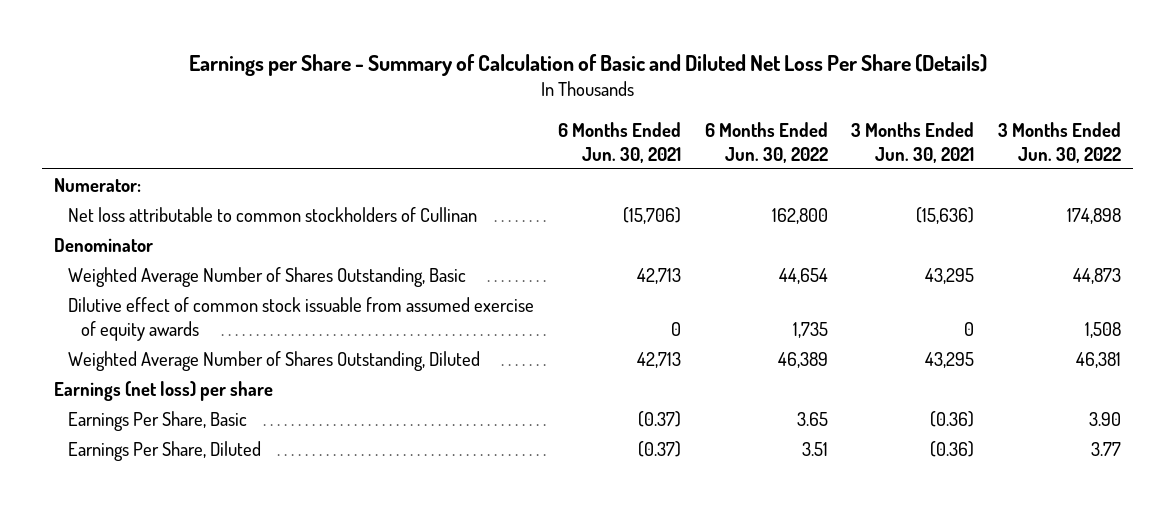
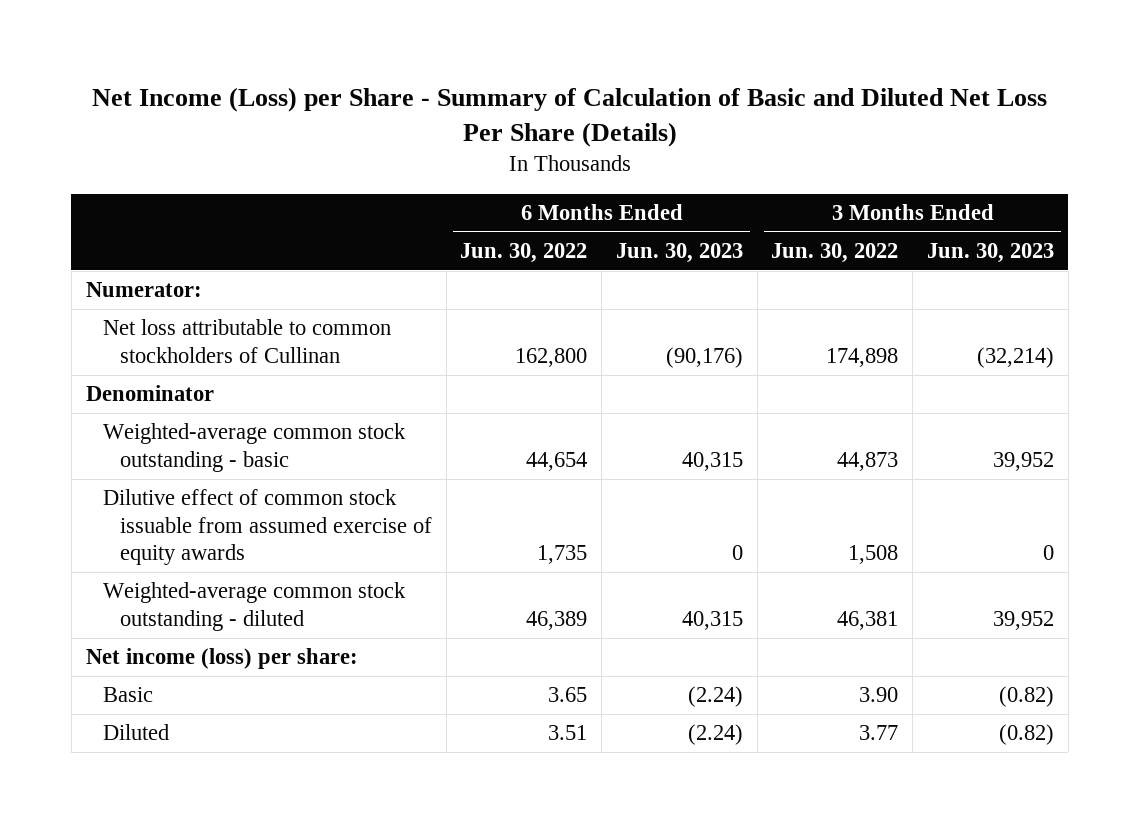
- Earnings per Share - Summary of Calculation of Basic and Diluted Net Loss Per Share (Details)
+ Net Income (Loss) per Share - Summary of Calculation of Basic and Diluted Net Loss Per Share (Details)
- | 6 Months Ended Jun. 30, 2021 | 6 Months Ended Jun. 30, 2022 | 3 Months Ended Jun. 30, 2021 | 3 Months Ended Jun. 30, 2022
+ | 6 Months Ended Jun. 30, 2022 | 6 Months Ended Jun. 30, 2023 | 3 Months Ended Jun. 30, 2022 | 3 Months Ended Jun. 30, 2023
- Weighted Average Number of Shares Outstanding, Basic | 42,713 | 44,654 | 43,295 | 44,873
+ Weighted-average common stock outstanding - basic | 44,654 | 40,315 | 44,873 | 39,952
- Weighted Average Number of Shares Outstanding, Diluted | 42,713 | 46,389 | 43,295 | 46,381
- Earnings (net loss) per share
- Earnings Per Share, Basic | (0.37) | 3.65 | (0.36) | 3.90
- Earnings Per Share, Diluted | (0.37) | 3.51 | (0.36) | 3.77
+ Weighted-average common stock outstanding - diluted | 46,389 | 40,315 | 46,381 | 39,952
+ Net income (loss) per share:
+ Basic | 3.65 | (2.24) | 3.90 | (0.82)
+ Diluted | 3.51 | (2.24) | 3.77 | (0.82)

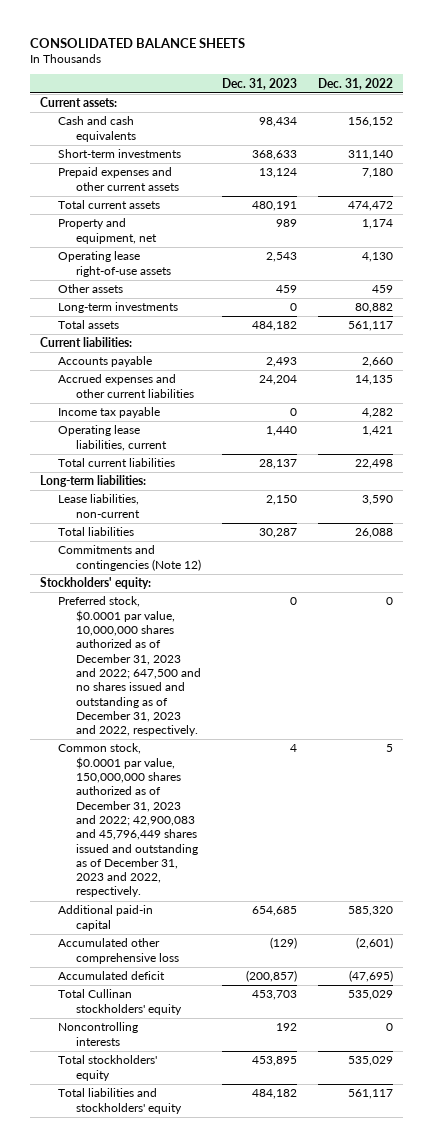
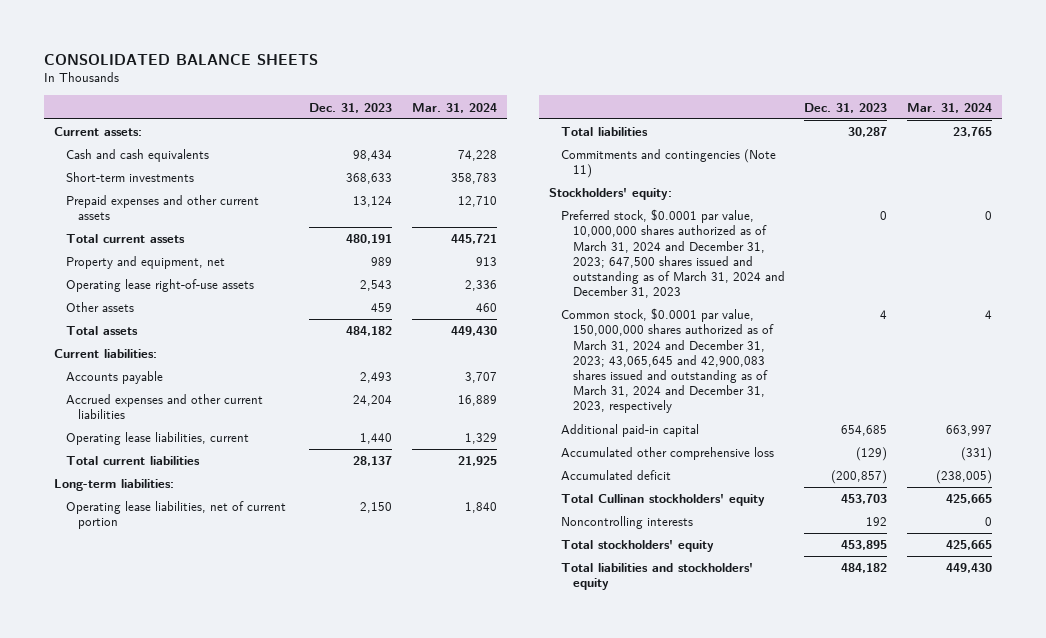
- | Dec. 31, 2023 | Dec. 31, 2022
+ | Dec. 31, 2023 | Mar. 31, 2024
- Long-term investments | 0 | 80,882
- Income tax payable | 0 | 4,282
- Lease liabilities, non-current | 2,150 | 3,590
+ Operating lease liabilities, net of current portion | 2,150 | 1,840
- Commitments and contingencies (Note 12)
+ Commitments and contingencies (Note 11)
- Preferred stock, $0.0001 par value, 10,000,000 shares authorized as of December 31, 2023 and 2022; 647,500 and no shares issued and outstanding as of December 31, 2023 and 2022, respectively. | 0 | 0
- Common stock, $0.0001 par value, 150,000,000 shares authorized as of December 31, 2023 and 2022; 42,900,083 and 45,796,449 shares issued and outstanding as of December 31, 2023 and 2022, respectively. | 4 | 5
+ Preferred stock, $0.0001 par value, 10,000,000 shares authorized as of March 31, 2024 and December 31, 2023; 647,500 shares issued and outstanding as of March 31, 2024 and December 31, 2023 | 0 | 0
+ Common stock, $0.0001 par value, 150,000,000 shares authorized as of March 31, 2024 and December 31, 2023; 43,065,645 and 42,900,083 shares issued and outstanding as of March 31, 2024 and December 31, 2023, respectively | 4 | 4

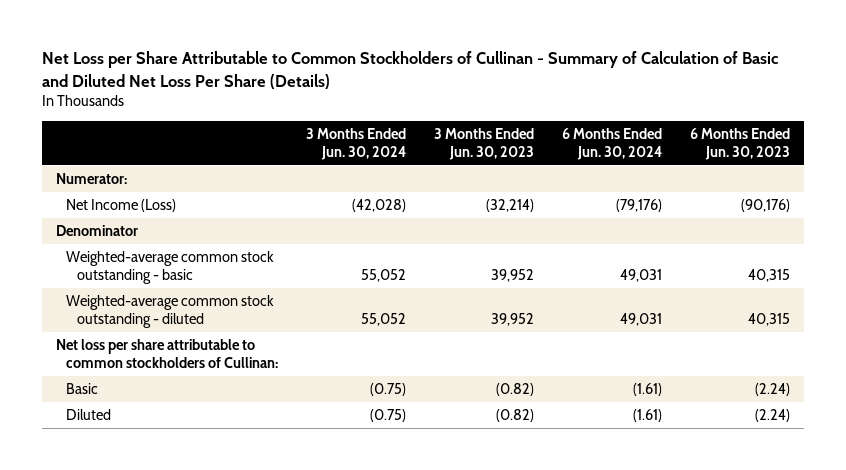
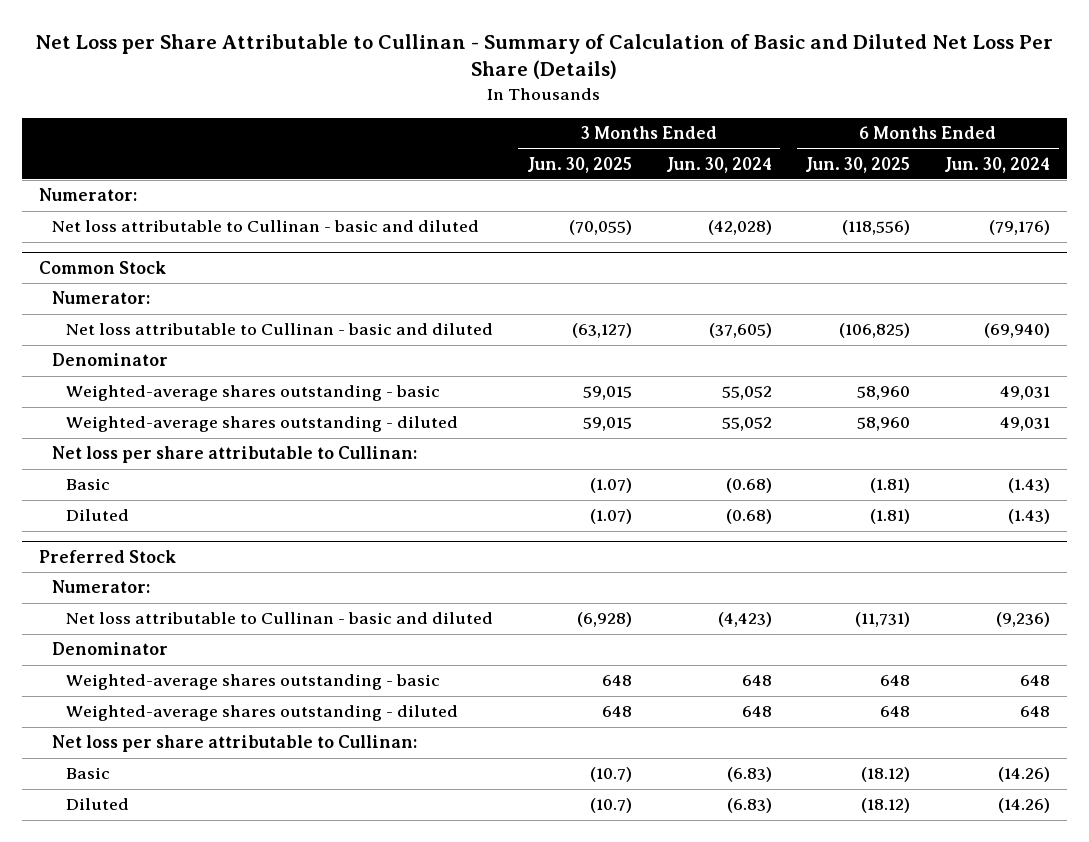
- Net Loss per Share Attributable to Common Stockholders of Cullinan - Summary of Calculation of Basic and Diluted Net Loss Per Share (Details)
+ Net Loss per Share Attributable to Cullinan - Summary of Calculation of Basic and Diluted Net Loss Per Share (Details)
- | 3 Months Ended Jun. 30, 2024 | 3 Months Ended Jun. 30, 2023 | 6 Months Ended Jun. 30, 2024 | 6 Months Ended Jun. 30, 2023
+ | 3 Months Ended Jun. 30, 2025 | 3 Months Ended Jun. 30, 2024 | 6 Months Ended Jun. 30, 2025 | 6 Months Ended Jun. 30, 2024
- Net Income (Loss) | (42,028) | (32,214) | (79,176) | (90,176)
+ Net loss attributable to Cullinan - basic and diluted | (70,055) | (42,028) | (118,556) | (79,176)
+ Common Stock
+ Numerator:
+ Net loss attributable to Cullinan - basic and diluted | (63,127) | (37,605) | (106,825) | (69,940)
- Weighted-average common stock outstanding - basic | 55,052 | 39,952 | 49,031 | 40,315
- Weighted-average common stock outstanding - diluted | 55,052 | 39,952 | 49,031 | 40,315
- Net loss per share attributable to common stockholders of Cullinan:
- Basic | (0.75) | (0.82) | (1.61) | (2.24)
- Diluted | (0.75) | (0.82) | (1.61) | (2.24)
+ Weighted-average shares outstanding - basic | 59,015 | 55,052 | 58,960 | 49,031
+ Weighted-average shares outstanding - diluted | 59,015 | 55,052 | 58,960 | 49,031
+ Net loss per share attributable to Cullinan:
+ Basic | (1.07) | (0.68) | (1.81) | (1.43)
+ Diluted | (1.07) | (0.68) | (1.81) | (1.43)
+ Preferred Stock
+ Numerator:
+ Net loss attributable to Cullinan - basic and diluted | (6,928) | (4,423) | (11,731) | (9,236)
+ Denominator
+ Weighted-average shares outstanding - basic | 648 | 648 | 648 | 648
+ Weighted-average shares outstanding - diluted | 648 | 648 | 648 | 648
+ Net loss per share attributable to Cullinan:
+ Basic | (10.7) | (6.83) | (18.12) | (14.26)
+ Diluted | (10.7) | (6.83) | (18.12) | (14.26)

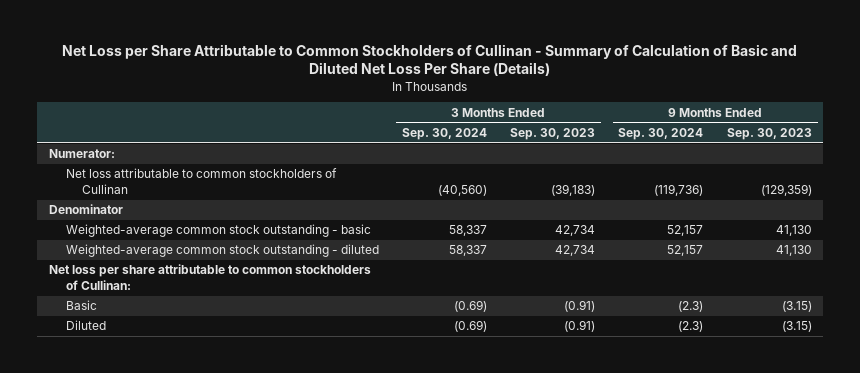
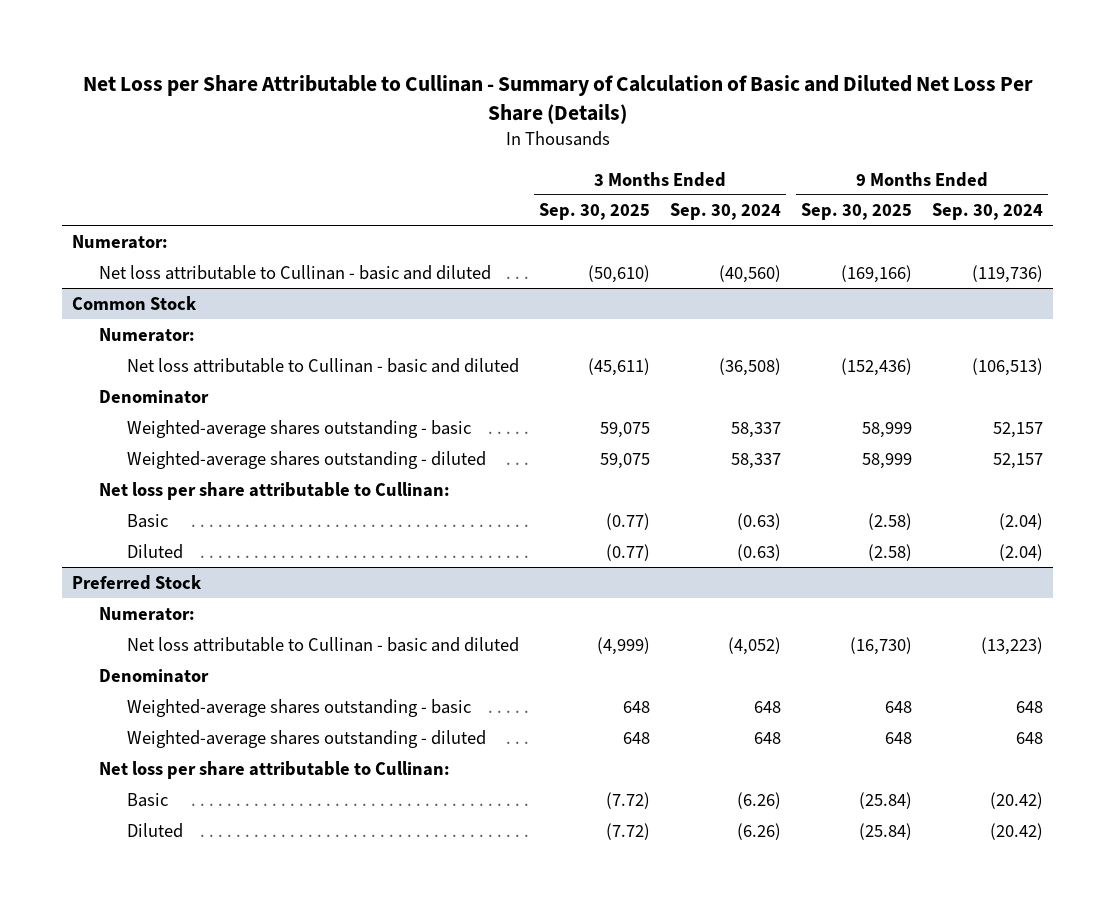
- Net Loss per Share Attributable to Common Stockholders of Cullinan - Summary of Calculation of Basic and Diluted Net Loss Per Share (Details)
+ Net Loss per Share Attributable to Cullinan - Summary of Calculation of Basic and Diluted Net Loss Per Share (Details)
- | 3 Months Ended Sep. 30, 2024 | 3 Months Ended Sep. 30, 2023 | 9 Months Ended Sep. 30, 2024 | 9 Months Ended Sep. 30, 2023
+ | 3 Months Ended Sep. 30, 2025 | 3 Months Ended Sep. 30, 2024 | 9 Months Ended Sep. 30, 2025 | 9 Months Ended Sep. 30, 2024
- Net loss attributable to common stockholders of Cullinan | (40,560) | (39,183) | (119,736) | (129,359)
+ Net loss attributable to Cullinan - basic and diluted | (50,610) | (40,560) | (169,166) | (119,736)
+ Common Stock
+ Numerator:
+ Net loss attributable to Cullinan - basic and diluted | (45,611) | (36,508) | (152,436) | (106,513)
- Weighted-average common stock outstanding - basic | 58,337 | 42,734 | 52,157 | 41,130
- Weighted-average common stock outstanding - diluted | 58,337 | 42,734 | 52,157 | 41,130
- Net loss per share attributable to common stockholders of Cullinan:
- Basic | (0.69) | (0.91) | (2.3) | (3.15)
- Diluted | (0.69) | (0.91) | (2.3) | (3.15)
+ Weighted-average shares outstanding - basic | 59,075 | 58,337 | 58,999 | 52,157
+ Weighted-average shares outstanding - diluted | 59,075 | 58,337 | 58,999 | 52,157
+ Net loss per share attributable to Cullinan:
+ Basic | (0.77) | (0.63) | (2.58) | (2.04)
+ Diluted | (0.77) | (0.63) | (2.58) | (2.04)
+ Preferred Stock
+ Numerator:
+ Net loss attributable to Cullinan - basic and diluted | (4,999) | (4,052) | (16,730) | (13,223)
+ Denominator
+ Weighted-average shares outstanding - basic | 648 | 648 | 648 | 648
+ Weighted-average shares outstanding - diluted | 648 | 648 | 648 | 648
+ Net loss per share attributable to Cullinan:
+ Basic | (7.72) | (6.26) | (25.84) | (20.42)
+ Diluted | (7.72) | (6.26) | (25.84) | (20.42)

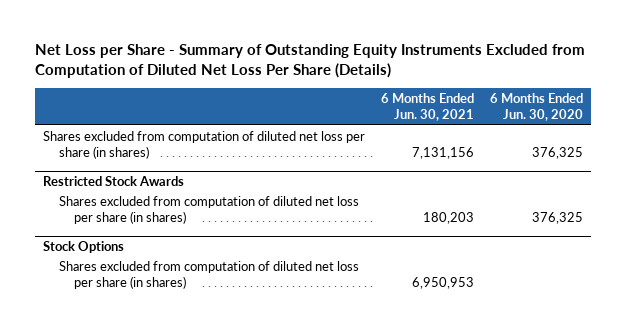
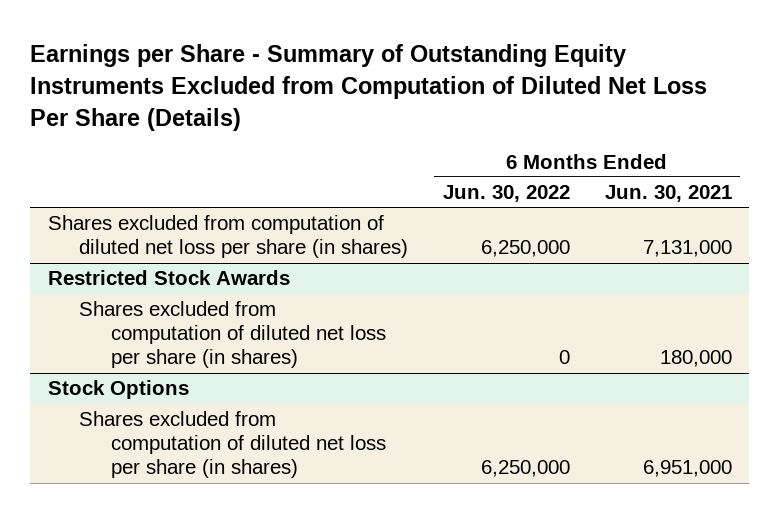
- Net Loss per Share - Summary of Outstanding Equity Instruments Excluded from Computation of Diluted Net Loss Per Share (Details)
+ Earnings per Share - Summary of Outstanding Equity Instruments Excluded from Computation of Diluted Net Loss Per Share (Details)
- | 6 Months Ended Jun. 30, 2021 | 6 Months Ended Jun. 30, 2020
+ | 6 Months Ended Jun. 30, 2022 | 6 Months Ended Jun. 30, 2021
- Shares excluded from computation of diluted net loss per share (in shares) | 7,131,156 | 376,325
+ Shares excluded from computation of diluted net loss per share (in shares) | 6,250,000 | 7,131,000
@ Restricted Stock Awards
- Shares excluded from computation of diluted net loss per share (in shares) | 180,203 | 376,325
+ Shares excluded from computation of diluted net loss per share (in shares) | 0 | 180,000
@ Stock Options
- Shares excluded from computation of diluted net loss per share (in shares) | 6,950,953 |
+ Shares excluded from computation of diluted net loss per share (in shares) | 6,250,000 | 6,951,000

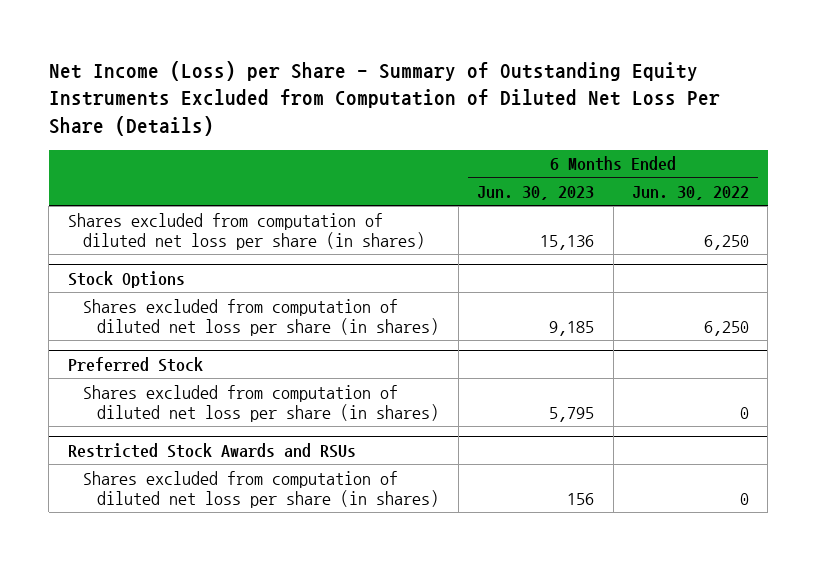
- Earnings per Share - Summary of Outstanding Equity Instruments Excluded from Computation of Diluted Net Loss Per Share (Details)
+ Net Income (Loss) per Share - Summary of Outstanding Equity Instruments Excluded from Computation of Diluted Net Loss Per Share (Details)
- | 6 Months Ended Jun. 30, 2022 | 6 Months Ended Jun. 30, 2021
+ | 6 Months Ended Jun. 30, 2023 | 6 Months Ended Jun. 30, 2022
- Shares excluded from computation of diluted net loss per share (in shares) | 6,250,000 | 7,131,000
- Restricted Stock Awards
- Shares excluded from computation of diluted net loss per share (in shares) | 0 | 180,000
+ Shares excluded from computation of diluted net loss per share (in shares) | 15,136 | 6,250
@ Stock Options
- Shares excluded from computation of diluted net loss per share (in shares) | 6,250,000 | 6,951,000
+ Shares excluded from computation of diluted net loss per share (in shares) | 9,185 | 6,250
+ Preferred Stock
+ Shares excluded from computation of diluted net loss per share (in shares) | 5,795 | 0
+ Restricted Stock Awards and RSUs
+ Shares excluded from computation of diluted net loss per share (in shares) | 156 | 0

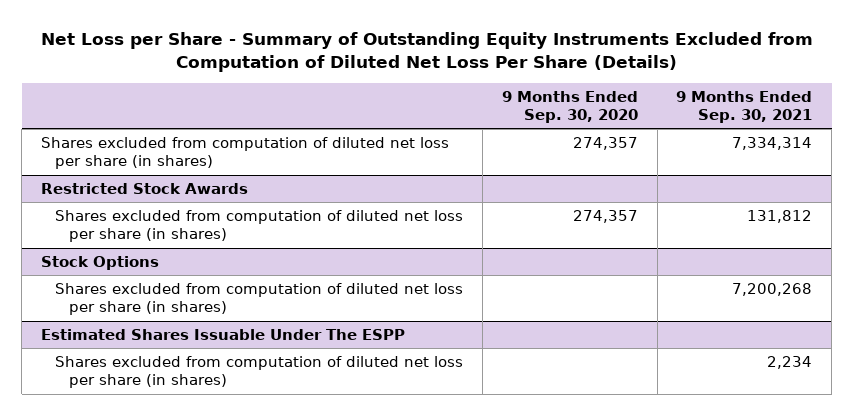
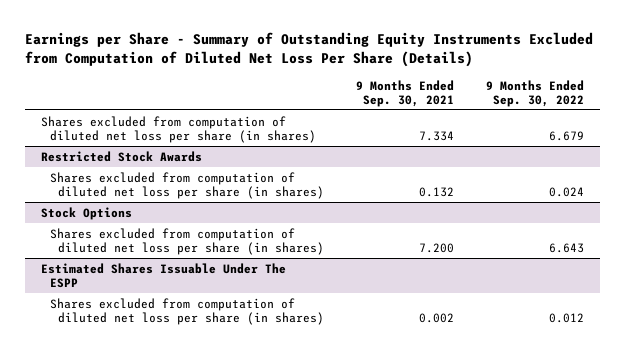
- Net Loss per Share - Summary of Outstanding Equity Instruments Excluded from Computation of Diluted Net Loss Per Share (Details)
+ Earnings per Share - Summary of Outstanding Equity Instruments Excluded from Computation of Diluted Net Loss Per Share (Details)
- | 9 Months Ended Sep. 30, 2020 | 9 Months Ended Sep. 30, 2021
+ | 9 Months Ended Sep. 30, 2021 | 9 Months Ended Sep. 30, 2022
- Shares excluded from computation of diluted net loss per share (in shares) | 274,357 | 7,334,314
+ Shares excluded from computation of diluted net loss per share (in shares) | 7.334 | 6.679
@ Restricted Stock Awards
- Shares excluded from computation of diluted net loss per share (in shares) | 274,357 | 131,812
+ Shares excluded from computation of diluted net loss per share (in shares) | 0.132 | 0.024
@ Stock Options
- Shares excluded from computation of diluted net loss per share (in shares) | | 7,200,268
+ Shares excluded from computation of diluted net loss per share (in shares) | 7.200 | 6.643
@ Estimated Shares Issuable Under The ESPP
- Shares excluded from computation of diluted net loss per share (in shares) | | 2,234
+ Shares excluded from computation of diluted net loss per share (in shares) | 0.002 | 0.012

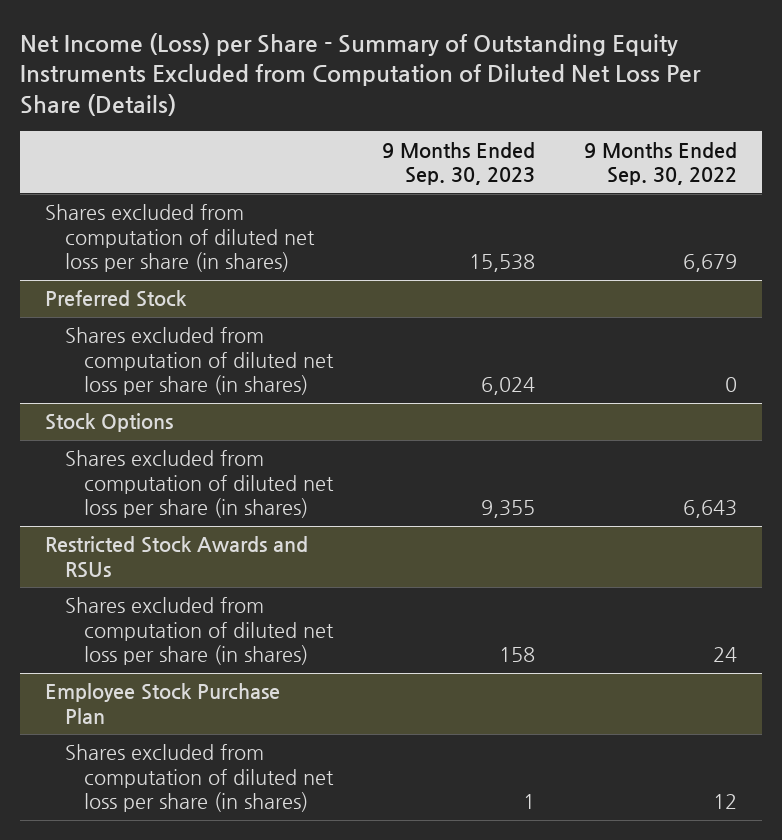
- Earnings per Share - Summary of Outstanding Equity Instruments Excluded from Computation of Diluted Net Loss Per Share (Details)
+ Net Income (Loss) per Share - Summary of Outstanding Equity Instruments Excluded from Computation of Diluted Net Loss Per Share (Details)
- | 9 Months Ended Sep. 30, 2021 | 9 Months Ended Sep. 30, 2022
+ | 9 Months Ended Sep. 30, 2023 | 9 Months Ended Sep. 30, 2022
- Shares excluded from computation of diluted net loss per share (in shares) | 7.334 | 6.679
- Restricted Stock Awards
- Shares excluded from computation of diluted net loss per share (in shares) | 0.132 | 0.024
+ Shares excluded from computation of diluted net loss per share (in shares) | 15,538 | 6,679
+ Preferred Stock
+ Shares excluded from computation of diluted net loss per share (in shares) | 6,024 | 0
@ Stock Options
- Shares excluded from computation of diluted net loss per share (in shares) | 7.200 | 6.643
- Estimated Shares Issuable Under The ESPP
- Shares excluded from computation of diluted net loss per share (in shares) | 0.002 | 0.012
@ Stock Options
+ Shares excluded from computation of diluted net loss per share (in shares) | 9,355 | 6,643
+ Restricted Stock Awards and RSUs
+ Shares excluded from computation of diluted net loss per share (in shares) | 158 | 24
+ Employee Stock Purchase Plan
+ Shares excluded from computation of diluted net loss per share (in shares) | 1 | 12

